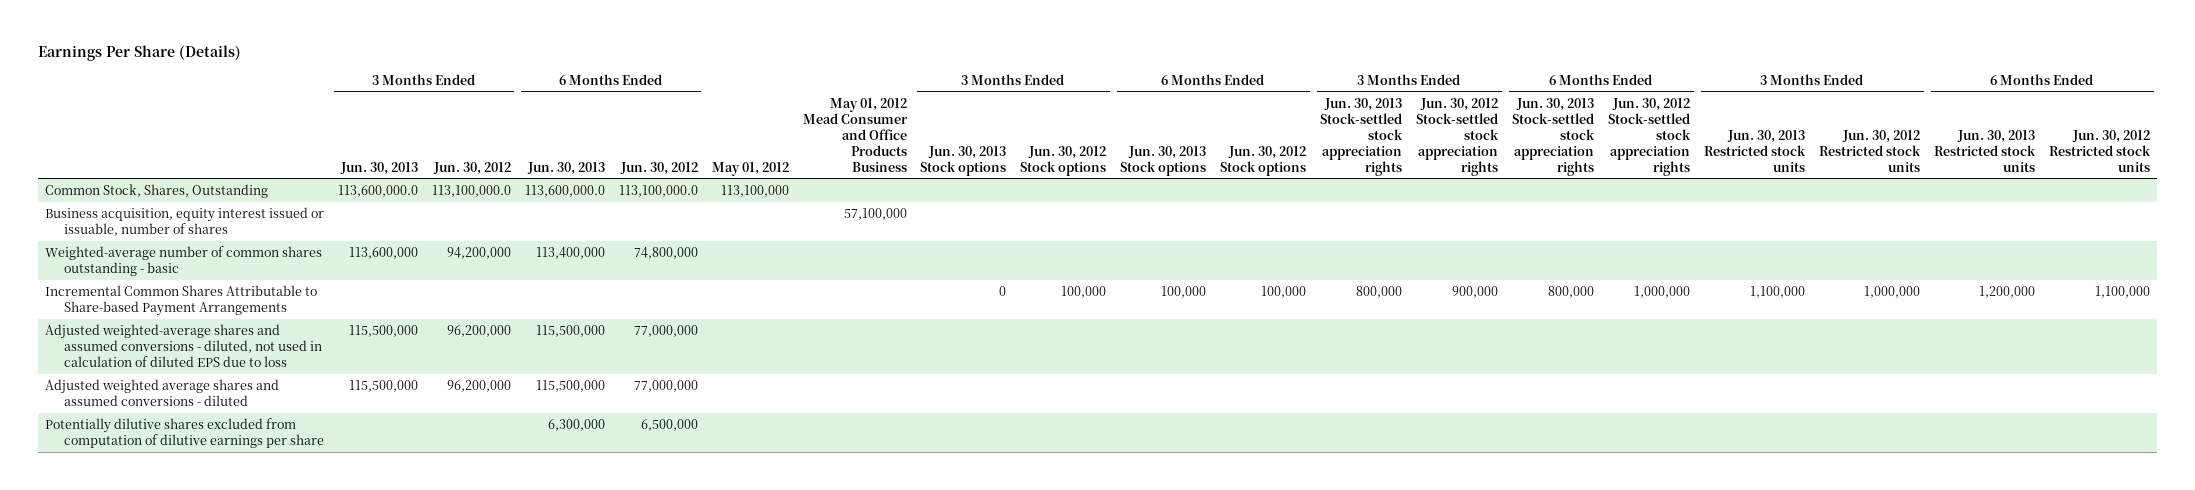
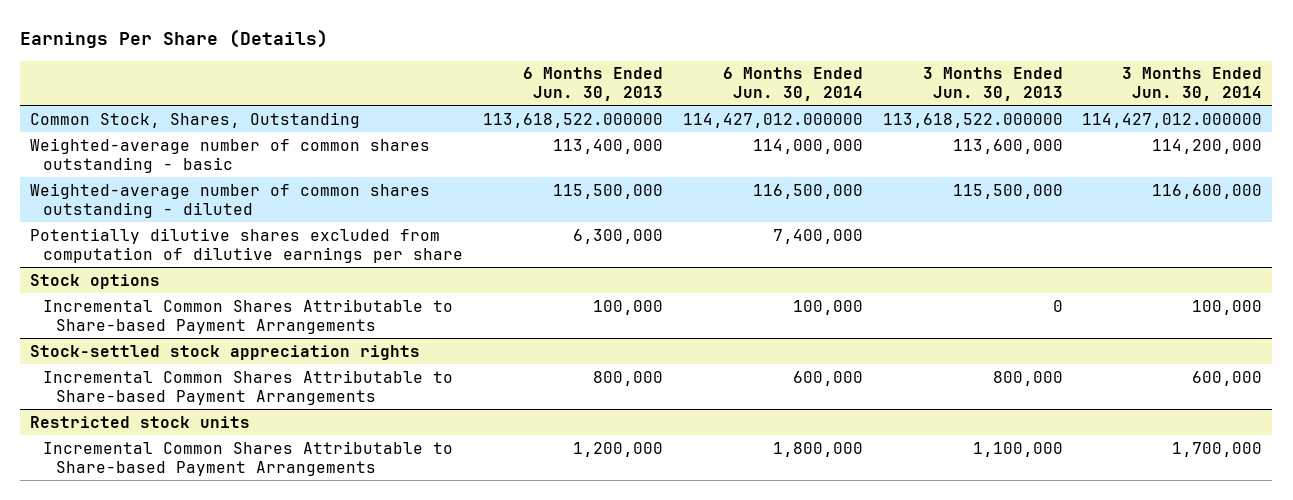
- | 3 Months Ended Jun. 30, 2013 | 3 Months Ended Jun. 30, 2012 | 6 Months Ended Jun. 30, 2013 | 6 Months Ended Jun. 30, 2012 | May 01, 2012 | May 01, 2012 Mead Consumer and Office Products Business | 3 Months Ended Jun. 30, 2013 Stock options | 3 Months Ended Jun. 30, 2012 Stock options | 6 Months Ended Jun. 30, 2013 Stock options | 6 Months Ended Jun. 30, 2012 Stock options | 3 Months Ended Jun. 30, 2013 Stock-settled stock appreciation rights | 3 Months Ended Jun. 30, 2012 Stock-settled stock appreciation rights | 6 Months Ended Jun. 30, 2013 Stock-settled stock appreciation rights | 6 Months Ended Jun. 30, 2012 Stock-settled stock appreciation rights | 3 Months Ended Jun. 30, 2013 Restricted stock units | 3 Months Ended Jun. 30, 2012 Restricted stock units | 6 Months Ended Jun. 30, 2013 Restricted stock units | 6 Months Ended Jun. 30, 2012 Restricted stock units
+ | 6 Months Ended Jun. 30, 2013 | 6 Months Ended Jun. 30, 2014 | 3 Months Ended Jun. 30, 2013 | 3 Months Ended Jun. 30, 2014
- Common Stock, Shares, Outstanding | 113,600,000.0 | 113,100,000.0 | 113,600,000.0 | 113,100,000.0 | 113,100,000 | | | | | | | | | | | | |
- Business acquisition, equity interest issued or issuable, number of shares | | | | | | 57,100,000 | | | | | | | | | | | |
+ Common Stock, Shares, Outstanding | 113,618,522.000000 | 114,427,012.000000 | 113,618,522.000000 | 114,427,012.000000
- Incremental Common Shares Attributable to Share-based Payment Arrangements | | | | | | | 0 | 100,000 | 100,000 | 100,000 | 800,000 | 900,000 | 800,000 | 1,000,000 | 1,100,000 | 1,000,000 | 1,200,000 | 1,100,000
- Adjusted weighted-average shares and assumed conversions - diluted, not used in calculation of diluted EPS due to loss | 115,500,000 | 96,200,000 | 115,500,000 | 77,000,000 | | | | | | | | | | | | | |
- Adjusted weighted average shares and assumed conversions - diluted | 115,500,000 | 96,200,000 | 115,500,000 | 77,000,000 | | | | | | | | | | | | | |
+ Weighted-average number of common shares outstanding - diluted | 115,500,000 | 116,500,000 | 115,500,000 | 116,600,000
+ Stock options
+ Incremental Common Shares Attributable to Share-based Payment Arrangements | 100,000 | 100,000 | 0 | 100,000
+ Stock-settled stock appreciation rights
+ Incremental Common Shares Attributable to Share-based Payment Arrangements | 800,000 | 600,000 | 800,000 | 600,000
+ Restricted stock units
+ Incremental Common Shares Attributable to Share-based Payment Arrangements | 1,200,000 | 1,800,000 | 1,100,000 | 1,700,000

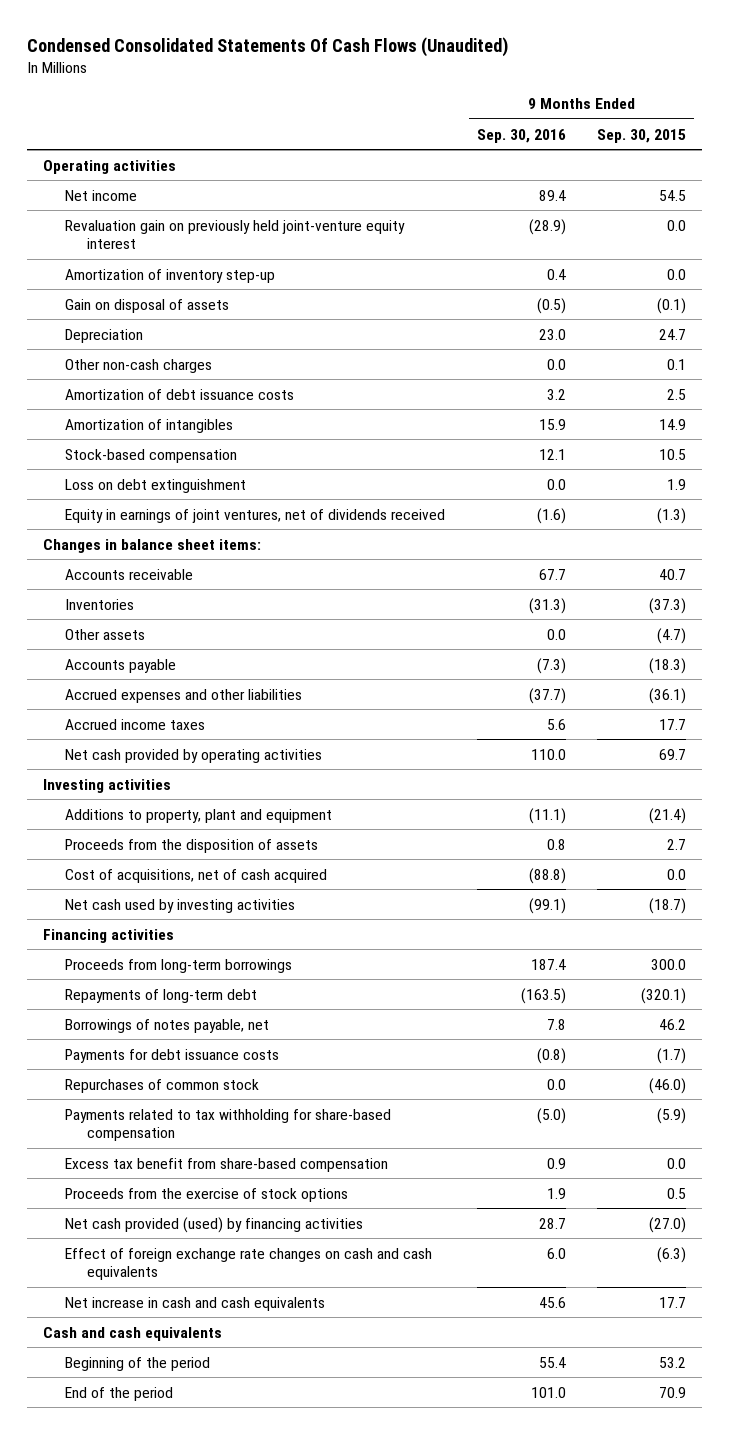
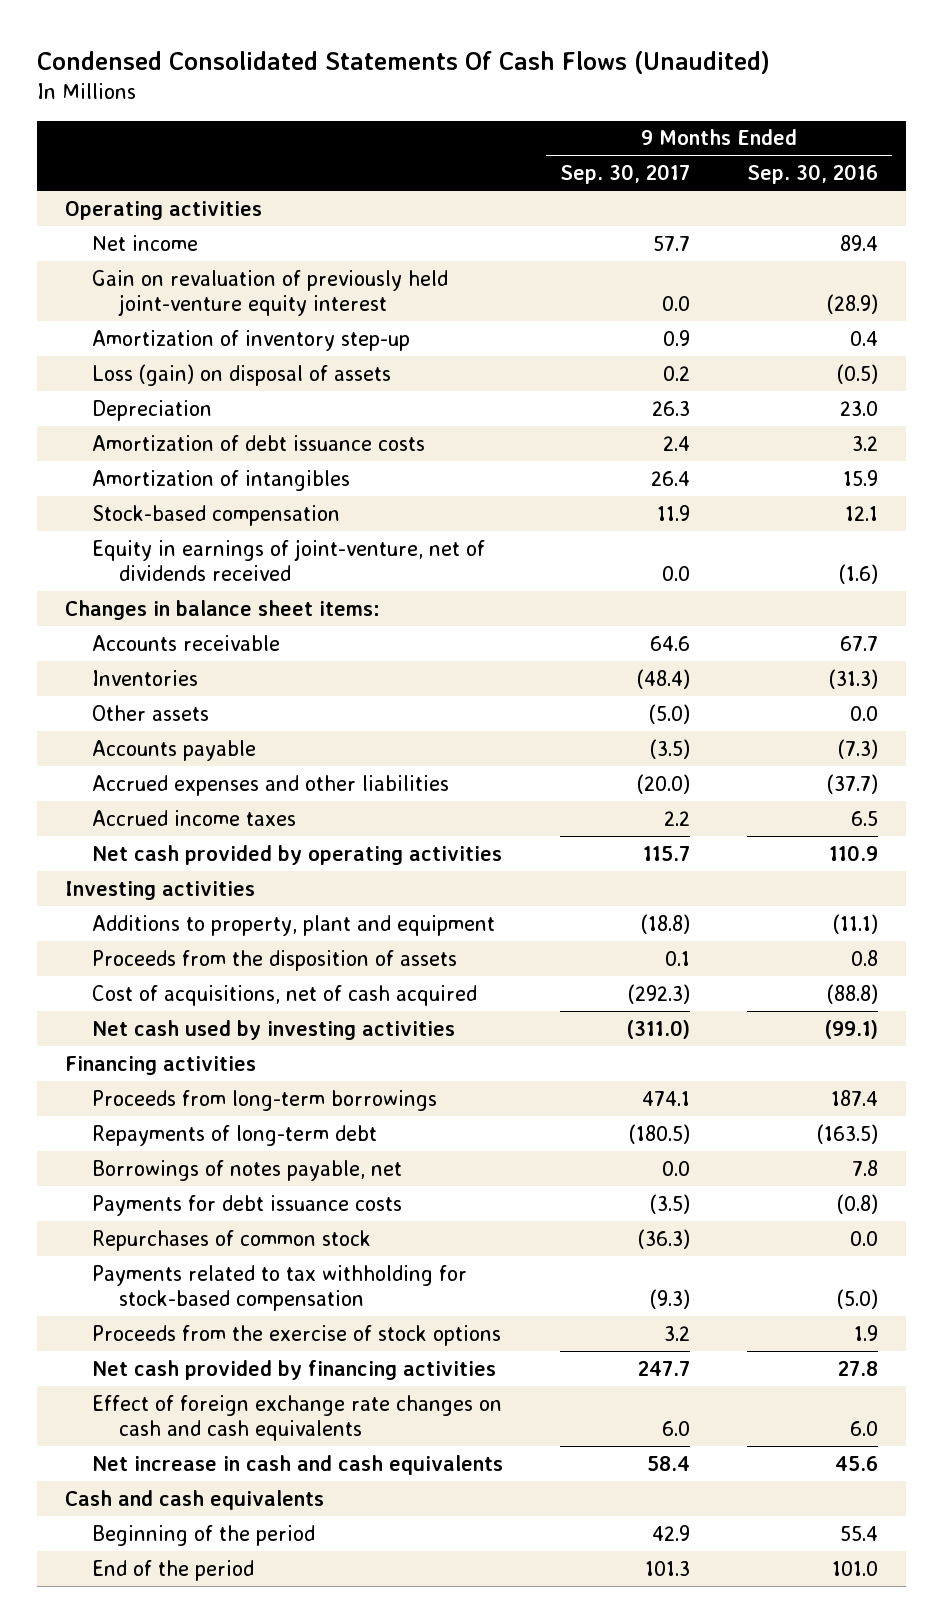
- | 9 Months Ended Sep. 30, 2016 | 9 Months Ended Sep. 30, 2015
+ | 9 Months Ended Sep. 30, 2017 | 9 Months Ended Sep. 30, 2016
- Revaluation gain on previously held joint-venture equity interest | (28.9) | 0.0
+ Gain on revaluation of previously held joint-venture equity interest | 0.0 | (28.9)
- Gain on disposal of assets | (0.5) | (0.1)
+ Loss (gain) on disposal of assets | 0.2 | (0.5)
- Other non-cash charges | 0.0 | 0.1
- Loss on debt extinguishment | 0.0 | 1.9
- Equity in earnings of joint ventures, net of dividends received | (1.6) | (1.3)
+ Equity in earnings of joint-venture, net of dividends received | 0.0 | (1.6)
- Accrued income taxes | 5.6 | 17.7
- Net cash provided by operating activities | 110.0 | 69.7
+ Accrued income taxes | 2.2 | 6.5
+ Net cash provided by operating activities | 115.7 | 110.9
- Payments related to tax withholding for share-based compensation | (5.0) | (5.9)
- Excess tax benefit from share-based compensation | 0.9 | 0.0
+ Payments related to tax withholding for stock-based compensation | (9.3) | (5.0)
- Net cash provided (used) by financing activities | 28.7 | (27.0)
+ Net cash provided by financing activities | 247.7 | 27.8

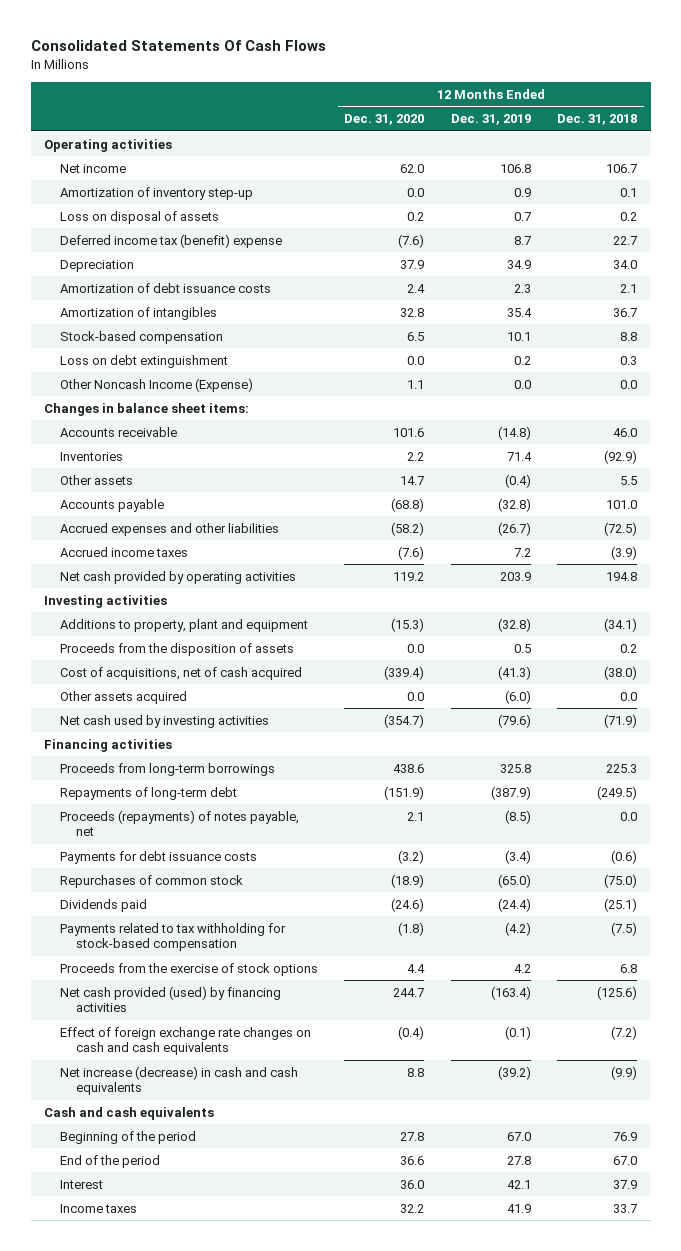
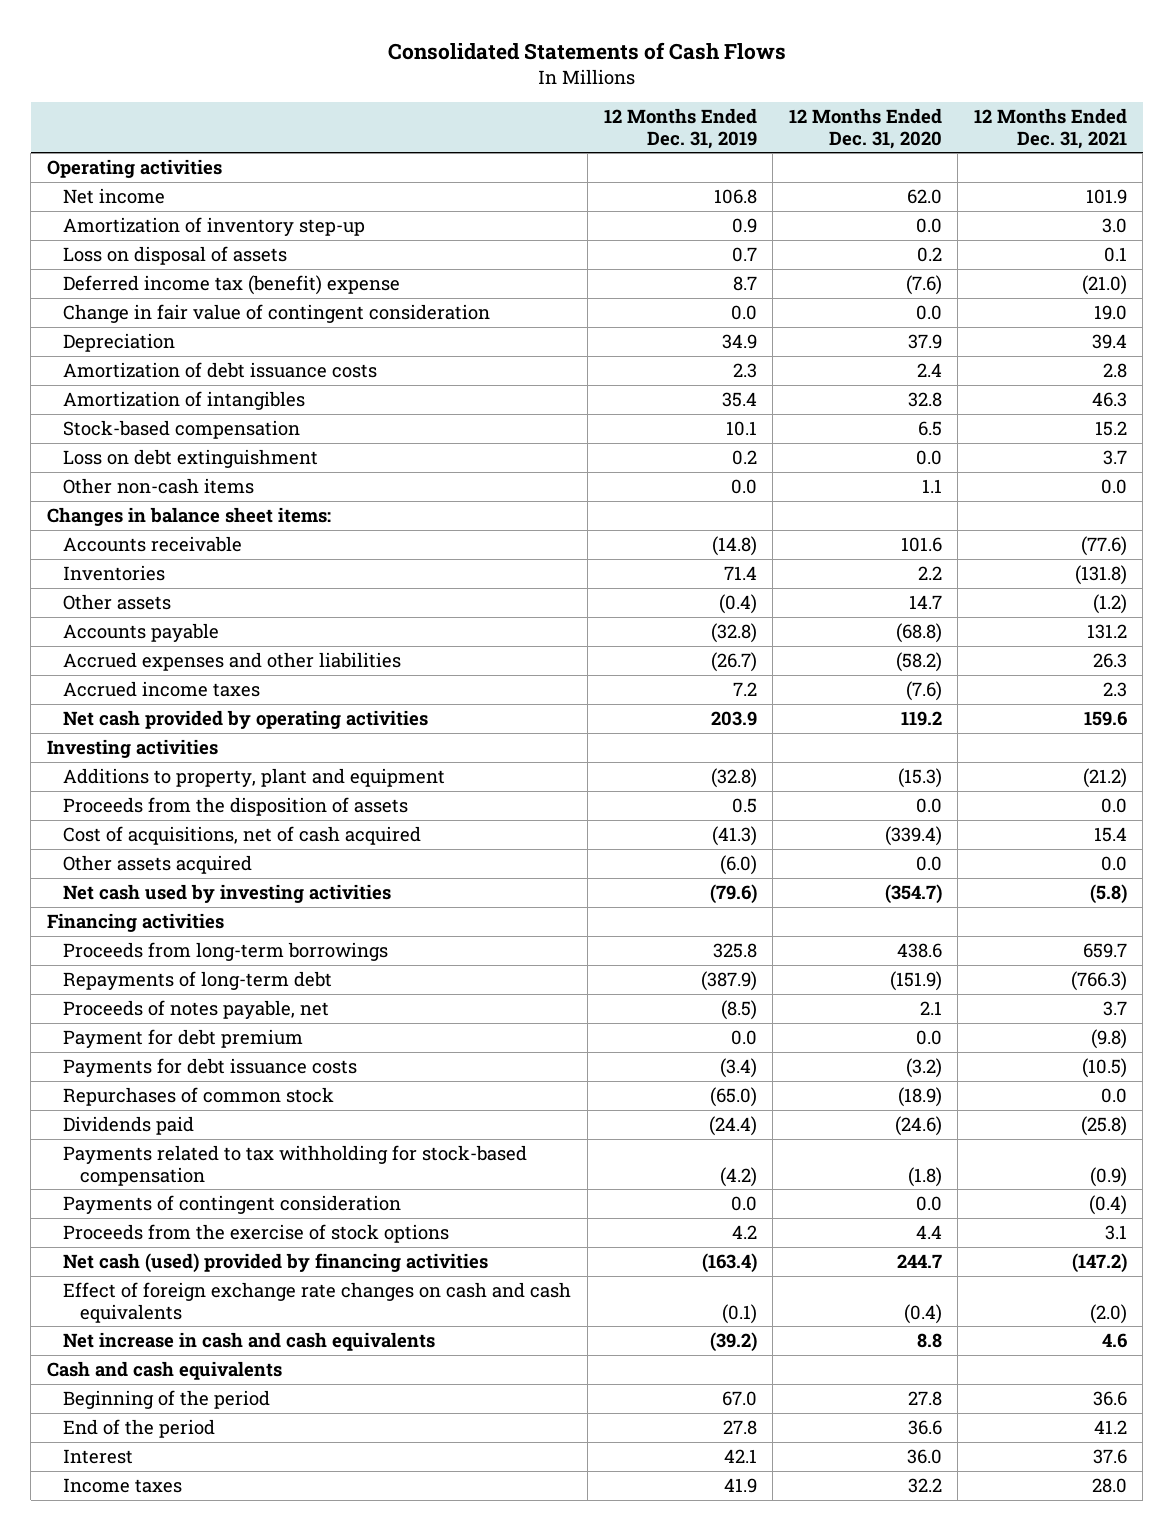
- Consolidated Statements Of Cash Flows
+ Consolidated Statements of Cash Flows
- | 12 Months Ended Dec. 31, 2020 | 12 Months Ended Dec. 31, 2019 | 12 Months Ended Dec. 31, 2018
+ | 12 Months Ended Dec. 31, 2019 | 12 Months Ended Dec. 31, 2020 | 12 Months Ended Dec. 31, 2021
+ Change in fair value of contingent consideration | 0.0 | 0.0 | 19.0
- Other Noncash Income (Expense) | 1.1 | 0.0 | 0.0
+ Other non-cash items | 0.0 | 1.1 | 0.0
- Proceeds (repayments) of notes payable, net | 2.1 | (8.5) | 0.0
+ Proceeds of notes payable, net | (8.5) | 2.1 | 3.7
+ Payment for debt premium | 0.0 | 0.0 | (9.8)
+ Payments of contingent consideration | 0.0 | 0.0 | (0.4)
- Net cash provided (used) by financing activities | 244.7 | (163.4) | (125.6)
+ Net cash (used) provided by financing activities | (163.4) | 244.7 | (147.2)
- Net increase (decrease) in cash and cash equivalents | 8.8 | (39.2) | (9.9)
+ Net increase in cash and cash equivalents | (39.2) | 8.8 | 4.6

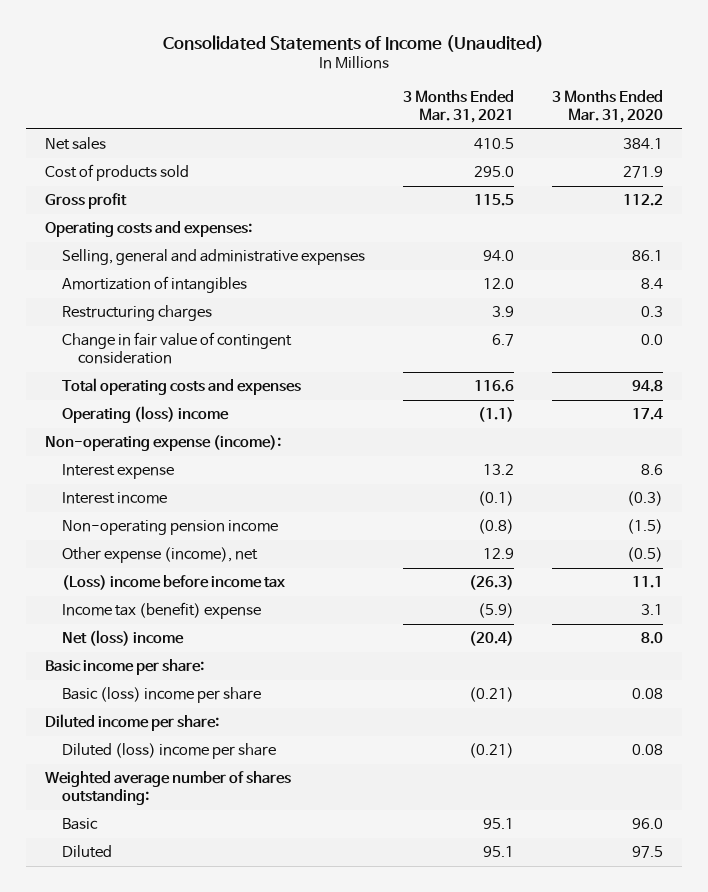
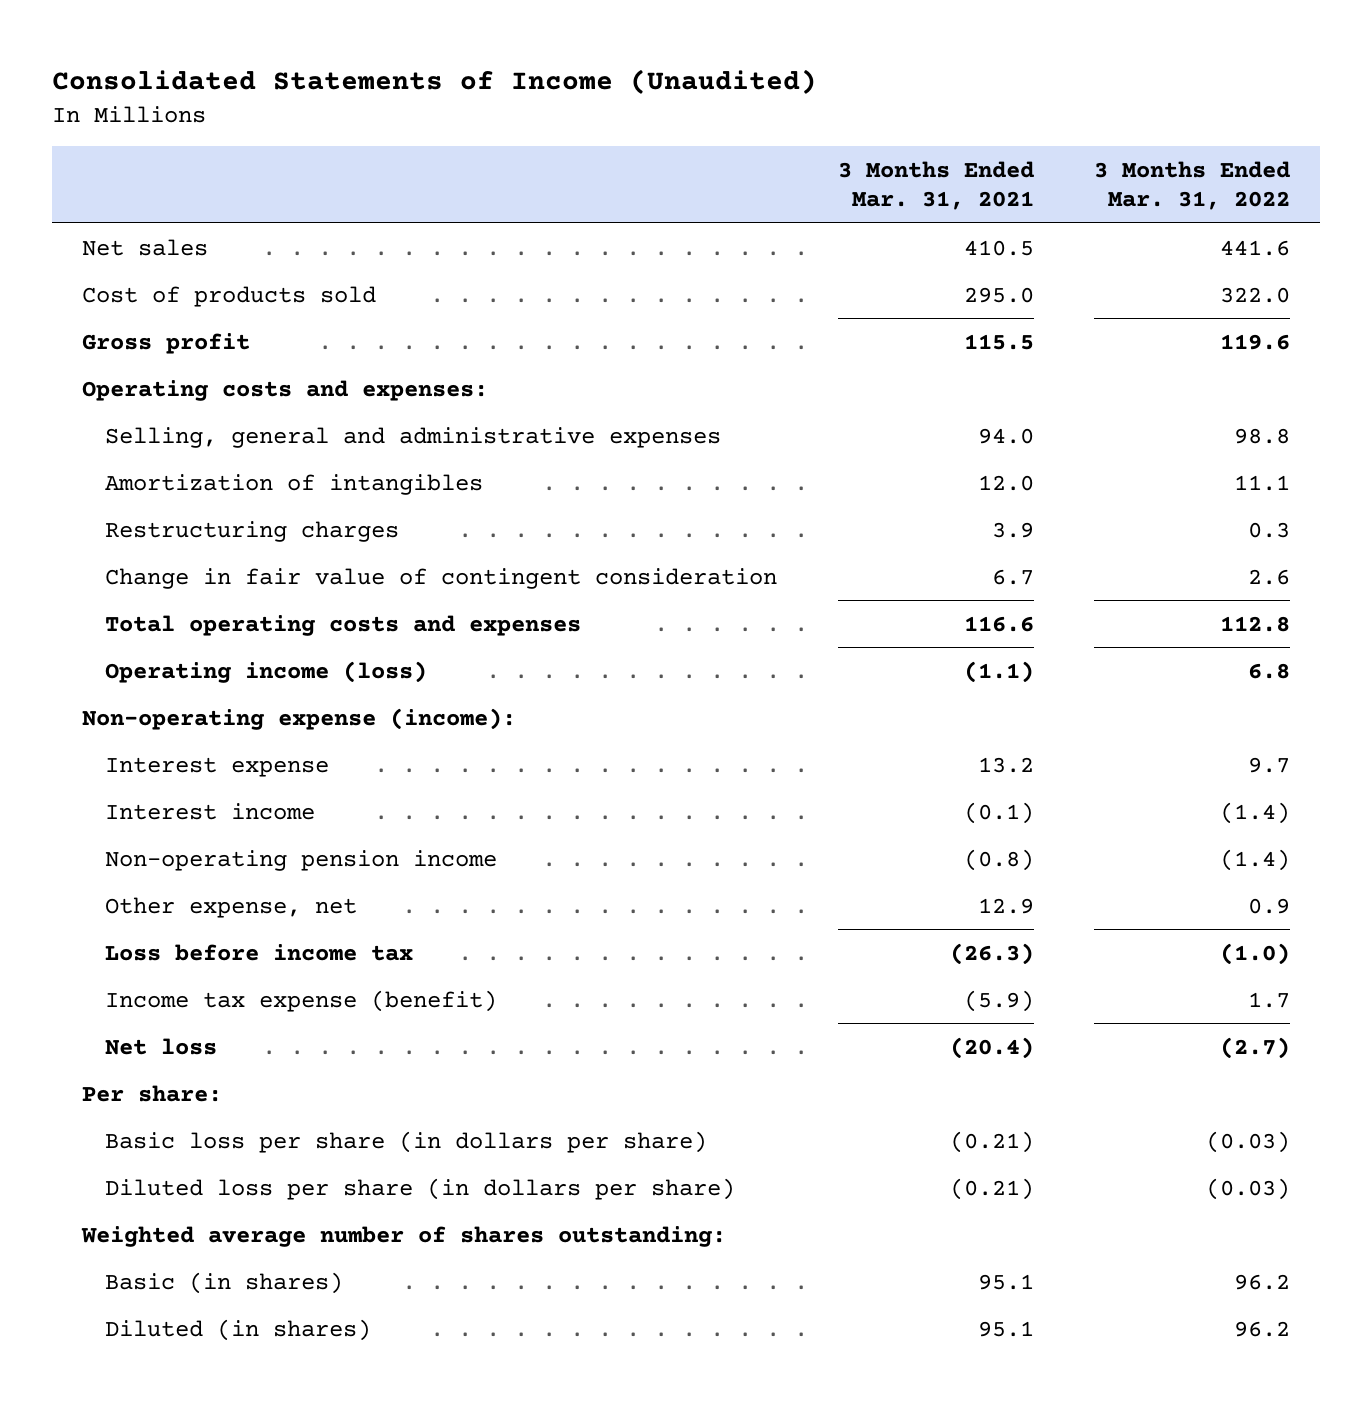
- | 3 Months Ended Mar. 31, 2021 | 3 Months Ended Mar. 31, 2020
+ | 3 Months Ended Mar. 31, 2021 | 3 Months Ended Mar. 31, 2022
- Operating (loss) income | (1.1) | 17.4
+ Operating income (loss) | (1.1) | 6.8
- Other expense (income), net | 12.9 | (0.5)
- (Loss) income before income tax | (26.3) | 11.1
- Income tax (benefit) expense | (5.9) | 3.1
- Net (loss) income | (20.4) | 8.0
- Basic income per share:
- Basic (loss) income per share | (0.21) | 0.08
- Diluted income per share:
- Diluted (loss) income per share | (0.21) | 0.08
+ Other expense, net | 12.9 | 0.9
+ Loss before income tax | (26.3) | (1.0)
+ Income tax expense (benefit) | (5.9) | 1.7
+ Net loss | (20.4) | (2.7)
+ Per share:
+ Basic loss per share (in dollars per share) | (0.21) | (0.03)
+ Diluted loss per share (in dollars per share) | (0.21) | (0.03)
- Basic | 95.1 | 96.0
- Diluted | 95.1 | 97.5
+ Basic (in shares) | 95.1 | 96.2
+ Diluted (in shares) | 95.1 | 96.2

